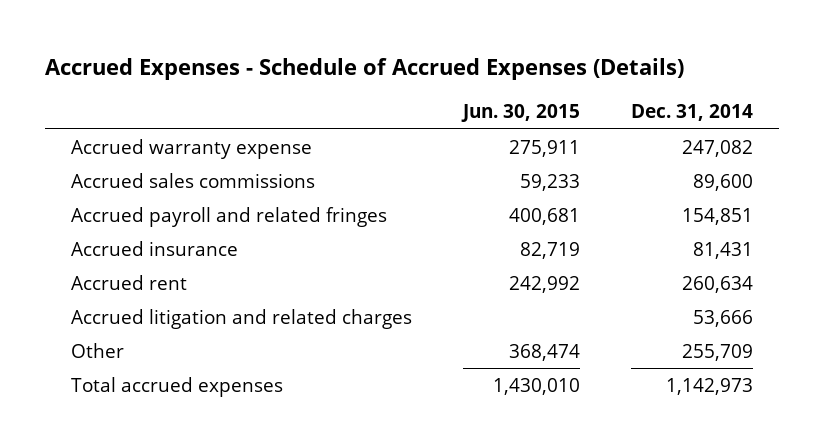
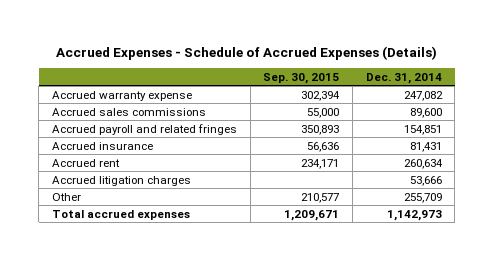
- | Jun. 30, 2015 | Dec. 31, 2014
+ | Sep. 30, 2015 | Dec. 31, 2014
- Accrued litigation and related charges | | 53,666
+ Accrued litigation charges | | 53,666

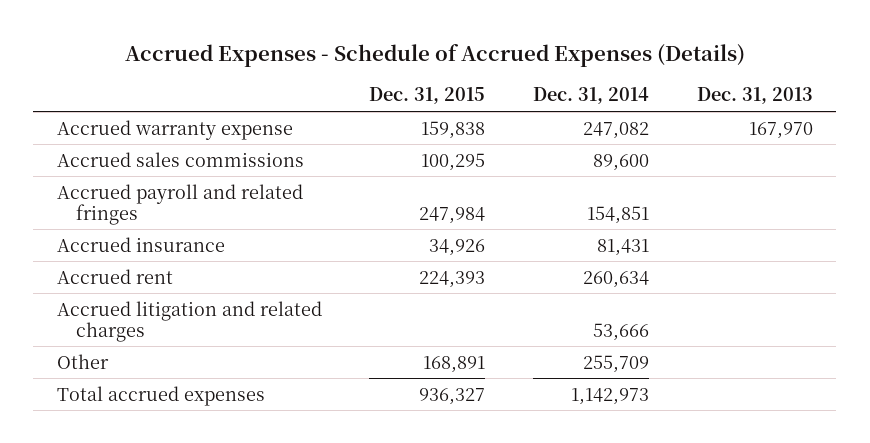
- | Sep. 30, 2015 | Dec. 31, 2014
+ | Dec. 31, 2015 | Dec. 31, 2014 | Dec. 31, 2013
- Accrued litigation charges | | 53,666
+ Accrued litigation and related charges | | 53,666 |

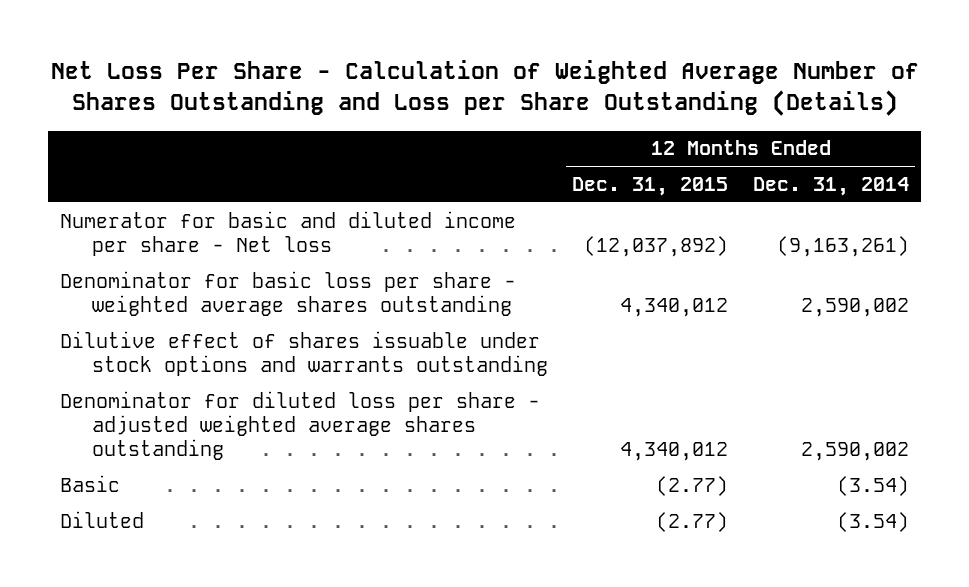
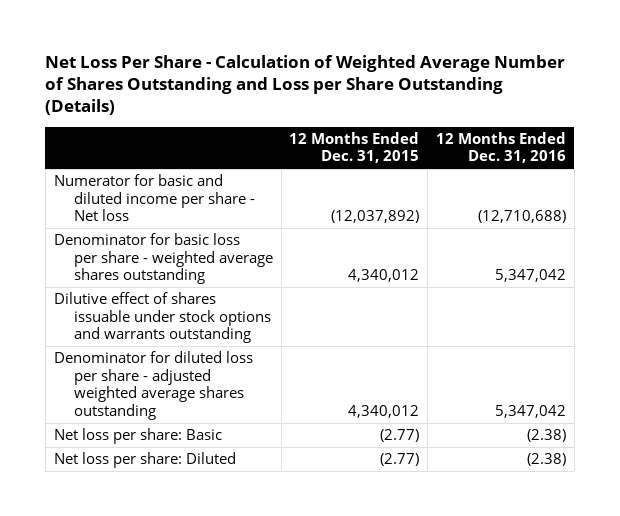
- | 12 Months Ended Dec. 31, 2015 | 12 Months Ended Dec. 31, 2014
+ | 12 Months Ended Dec. 31, 2015 | 12 Months Ended Dec. 31, 2016
- Basic | (2.77) | (3.54)
- Diluted | (2.77) | (3.54)
+ Net loss per share: Basic | (2.77) | (2.38)
+ Net loss per share: Diluted | (2.77) | (2.38)

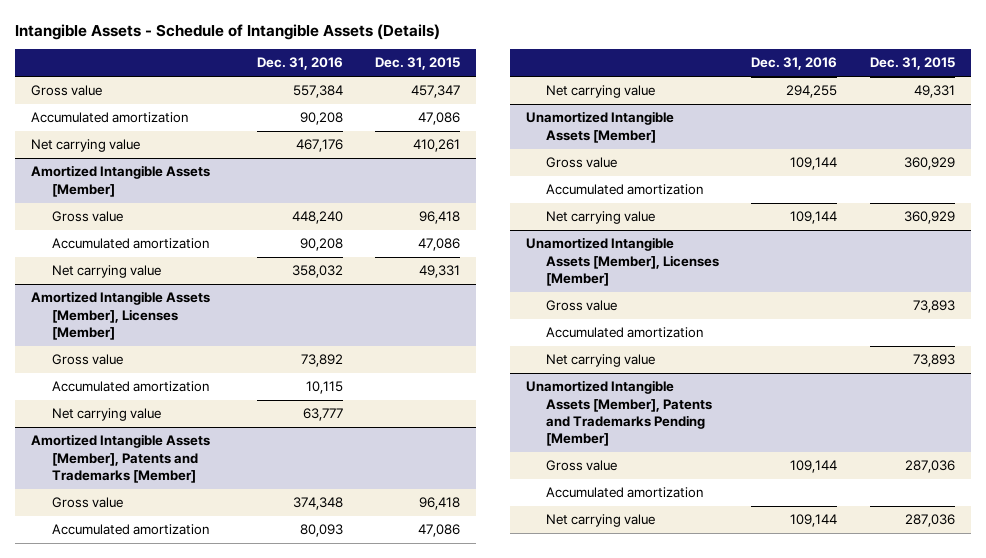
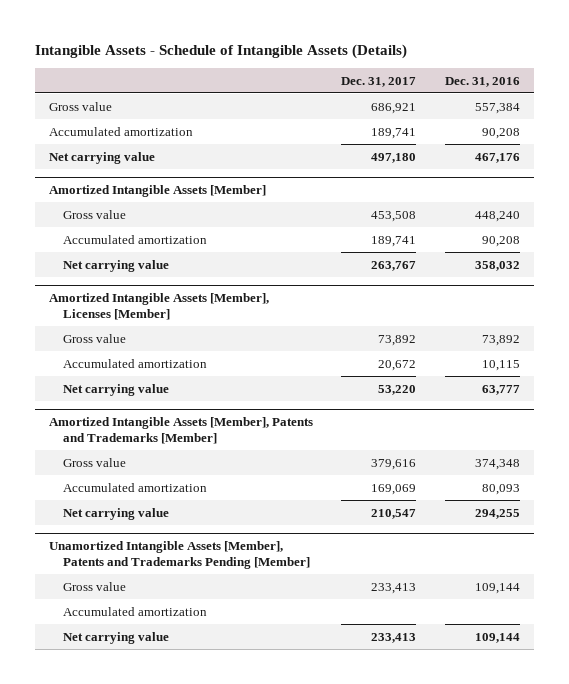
- | Dec. 31, 2016 | Dec. 31, 2015
+ | Dec. 31, 2017 | Dec. 31, 2016
- Unamortized Intangible Assets [Member]
- Gross value | 109,144 | 360,929
- Accumulated amortization
- Net carrying value | 109,144 | 360,929
- Unamortized Intangible Assets [Member], Licenses [Member]
- Gross value | | 73,893
- Accumulated amortization
- Net carrying value | | 73,893

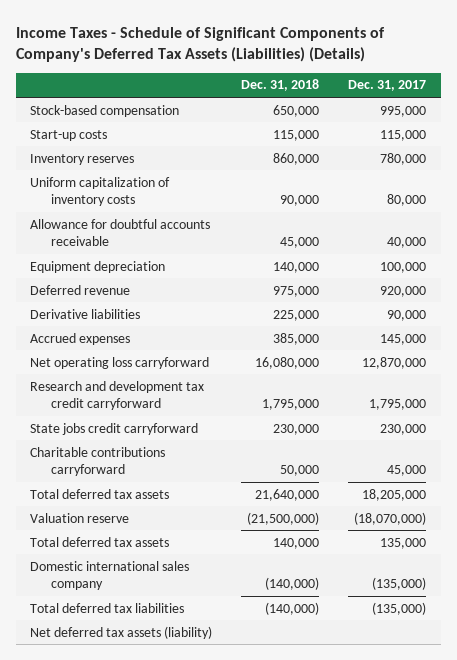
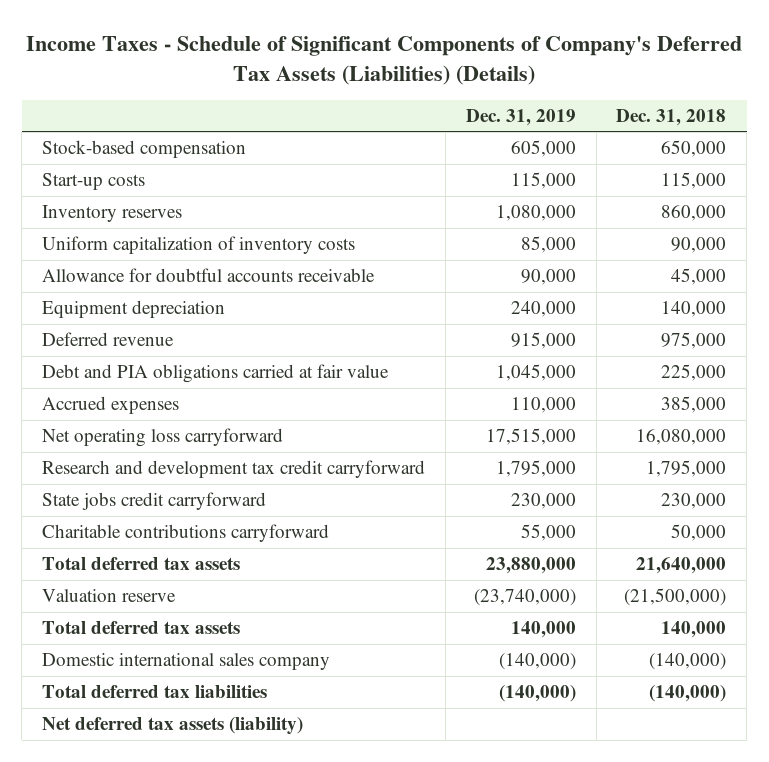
- | Dec. 31, 2018 | Dec. 31, 2017
+ | Dec. 31, 2019 | Dec. 31, 2018
- Derivative liabilities | 225,000 | 90,000
+ Debt and PIA obligations carried at fair value | 1,045,000 | 225,000

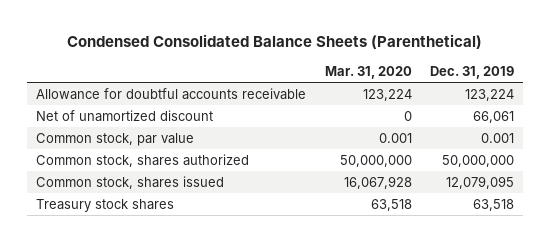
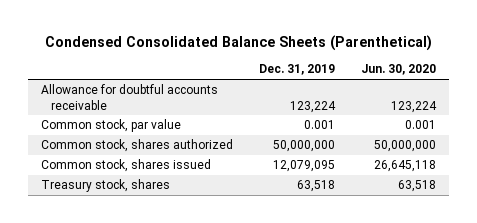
- | Mar. 31, 2020 | Dec. 31, 2019
+ | Dec. 31, 2019 | Jun. 30, 2020
- Net of unamortized discount | 0 | 66,061
- Treasury stock shares | 63,518 | 63,518
+ Treasury stock, shares | 63,518 | 63,518

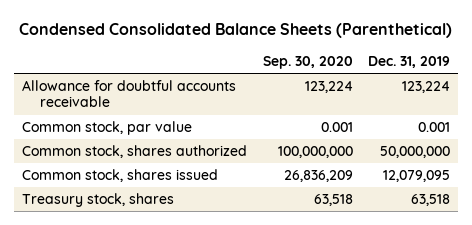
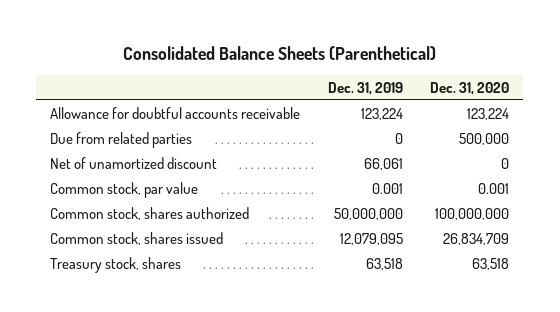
- Condensed Consolidated Balance Sheets (Parenthetical)
+ Consolidated Balance Sheets (Parenthetical)
- | Sep. 30, 2020 | Dec. 31, 2019
+ | Dec. 31, 2019 | Dec. 31, 2020
+ Due from related parties | 0 | 500,000
+ Net of unamortized discount | 66,061 | 0

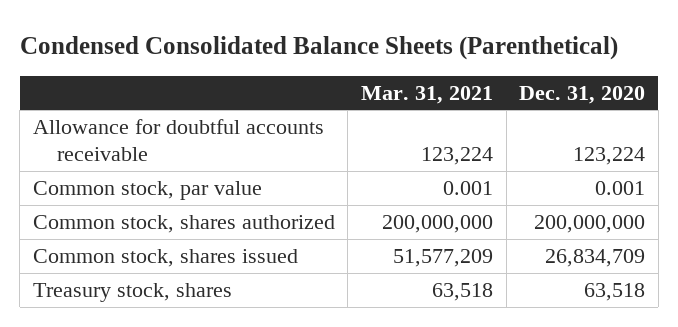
- Consolidated Balance Sheets (Parenthetical)
+ Condensed Consolidated Balance Sheets (Parenthetical)
- | Dec. 31, 2019 | Dec. 31, 2020
+ | Mar. 31, 2021 | Dec. 31, 2020
- Due from related parties | 0 | 500,000
- Net of unamortized discount | 66,061 | 0
- Common stock, shares authorized | 50,000,000 | 100,000,000
+ Common stock, shares authorized | 200,000,000 | 200,000,000

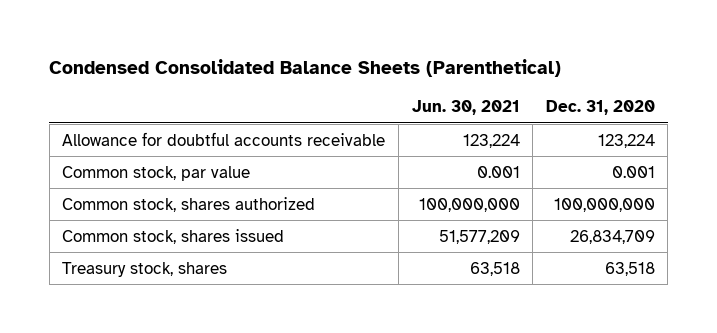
- | Mar. 31, 2021 | Dec. 31, 2020
+ | Jun. 30, 2021 | Dec. 31, 2020
- Common stock, shares authorized | 200,000,000 | 200,000,000
+ Common stock, shares authorized | 100,000,000 | 100,000,000

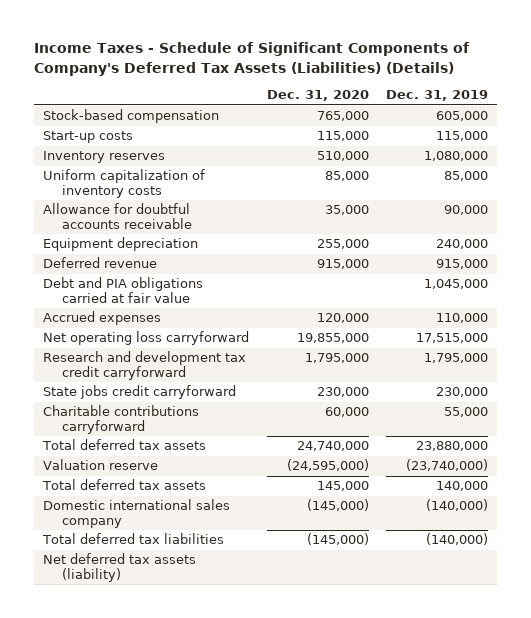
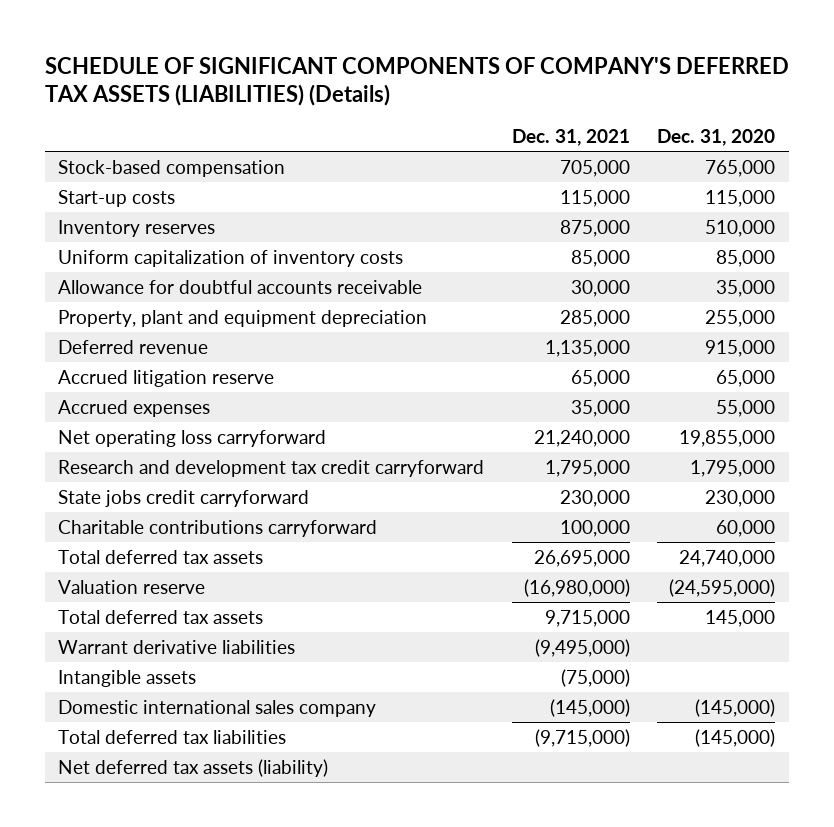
- Income Taxes - Schedule of Significant Components of Company's Deferred Tax Assets (Liabilities) (Details)
+ SCHEDULE OF SIGNIFICANT COMPONENTS OF COMPANY'S DEFERRED TAX ASSETS (LIABILITIES) (Details)
- | Dec. 31, 2020 | Dec. 31, 2019
+ | Dec. 31, 2021 | Dec. 31, 2020
- Equipment depreciation | 255,000 | 240,000
+ Property, plant and equipment depreciation | 285,000 | 255,000
- Debt and PIA obligations carried at fair value | | 1,045,000
- Accrued expenses | 120,000 | 110,000
+ Accrued litigation reserve | 65,000 | 65,000
+ Accrued expenses | 35,000 | 55,000
+ Warrant derivative liabilities | (9,495,000) |
+ Intangible assets | (75,000) |

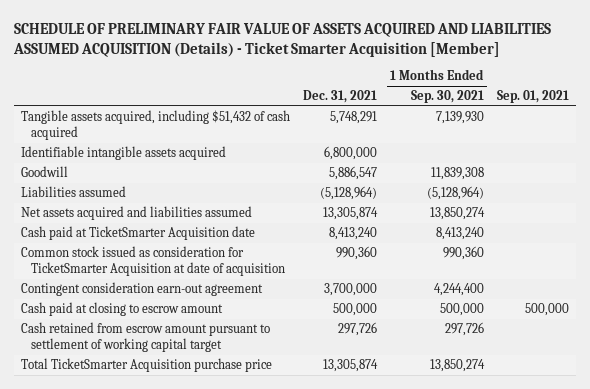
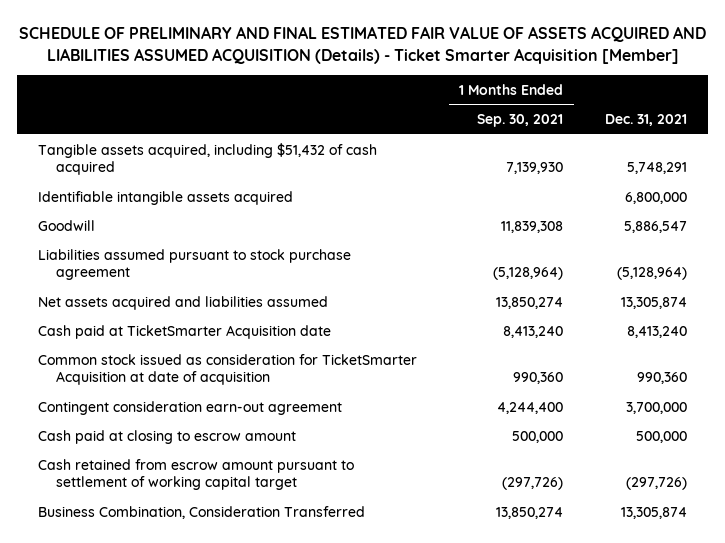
- SCHEDULE OF PRELIMINARY FAIR VALUE OF ASSETS ACQUIRED AND LIABILITIES ASSUMED ACQUISITION (Details) - Ticket Smarter Acquisition [Member]
+ SCHEDULE OF PRELIMINARY AND FINAL ESTIMATED FAIR VALUE OF ASSETS ACQUIRED AND LIABILITIES ASSUMED ACQUISITION (Details) - Ticket Smarter Acquisition [Member]
- | Dec. 31, 2021 | 1 Months Ended Sep. 30, 2021 | Sep. 01, 2021
+ | 1 Months Ended Sep. 30, 2021 | Dec. 31, 2021
- Liabilities assumed | (5,128,964) | (5,128,964) |
+ Liabilities assumed pursuant to stock purchase agreement | (5,128,964) | (5,128,964)
- Cash retained from escrow amount pursuant to settlement of working capital target | 297,726 | 297,726 |
- Total TicketSmarter Acquisition purchase price | 13,305,874 | 13,850,274 |
+ Cash retained from escrow amount pursuant to settlement of working capital target | (297,726) | (297,726)
+ Business Combination, Consideration Transferred | 13,850,274 | 13,305,874

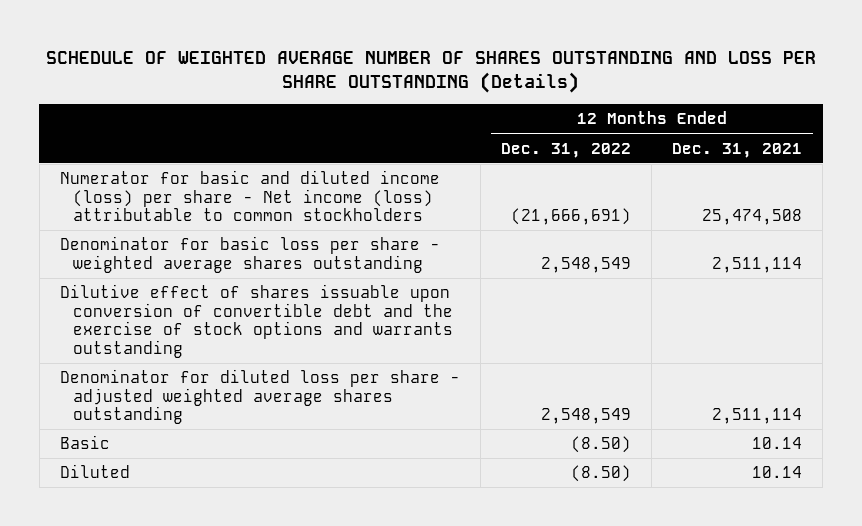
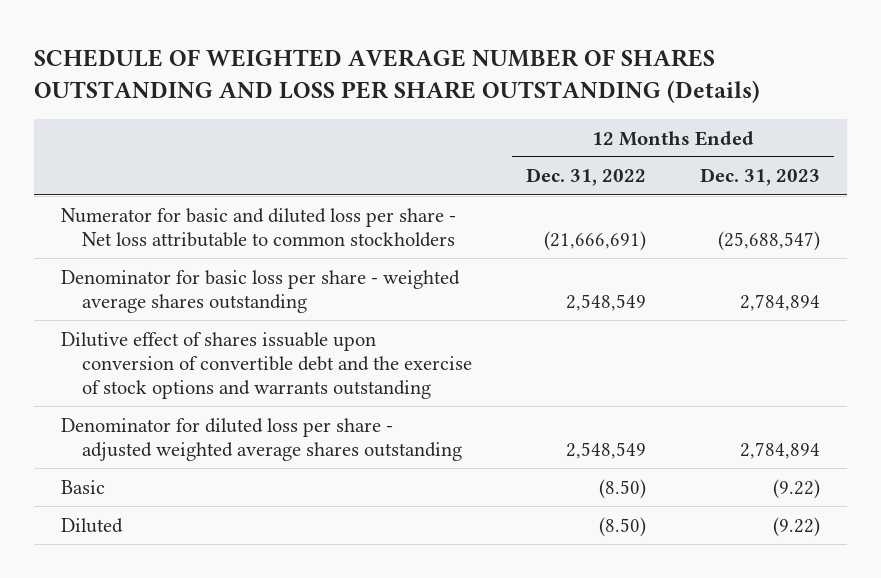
- | 12 Months Ended Dec. 31, 2022 | 12 Months Ended Dec. 31, 2021
+ | 12 Months Ended Dec. 31, 2022 | 12 Months Ended Dec. 31, 2023
- Numerator for basic and diluted income (loss) per share - Net income (loss) attributable to common stockholders | (21,666,691) | 25,474,508
+ Numerator for basic and diluted loss per share - Net loss attributable to common stockholders | (21,666,691) | (25,688,547)

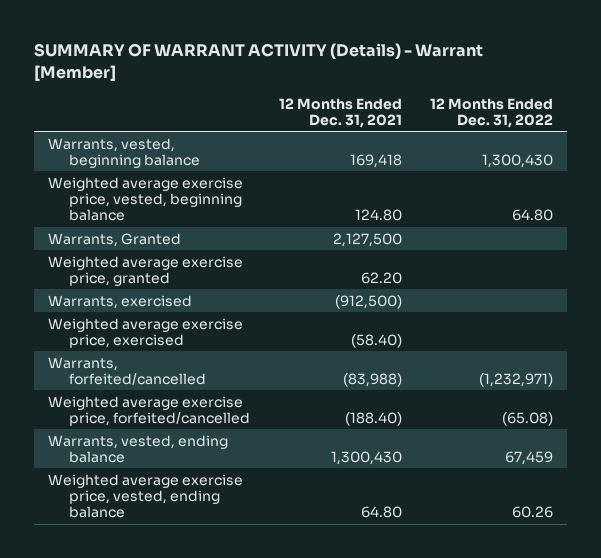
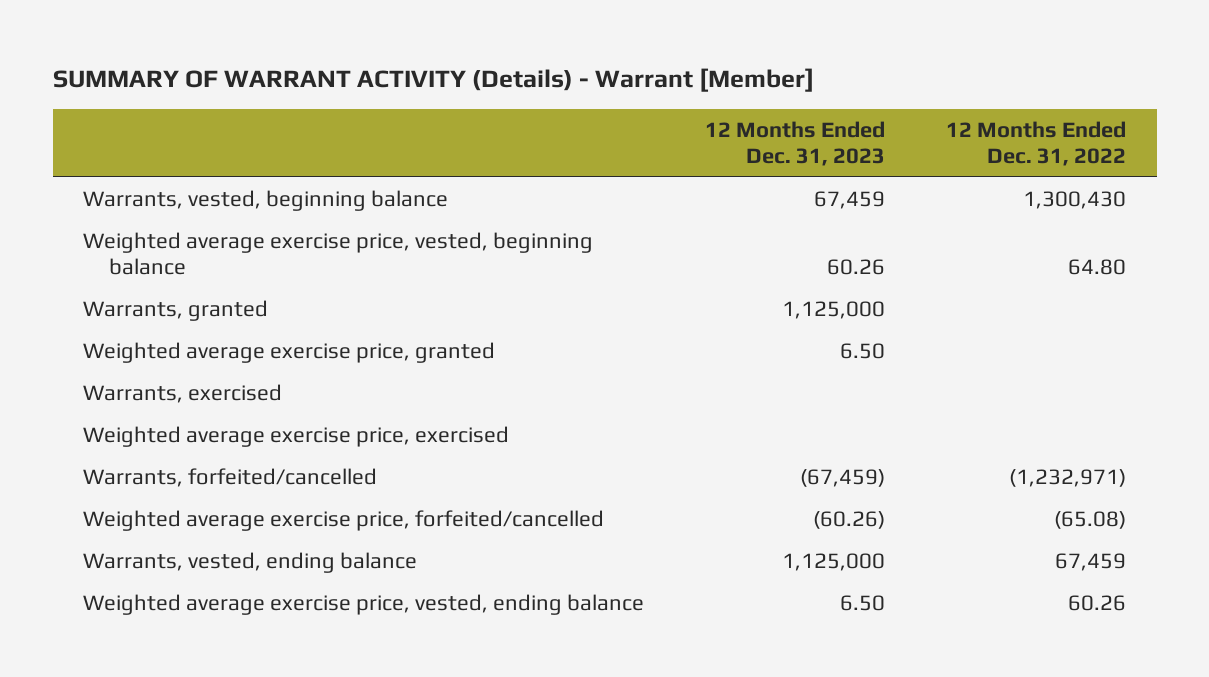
- | 12 Months Ended Dec. 31, 2021 | 12 Months Ended Dec. 31, 2022
+ | 12 Months Ended Dec. 31, 2023 | 12 Months Ended Dec. 31, 2022
- Warrants, Granted | 2,127,500 |
+ Warrants, granted | 1,125,000 |

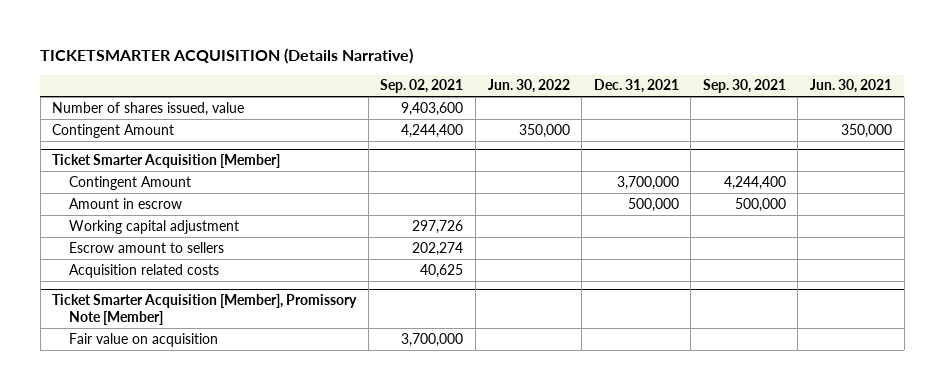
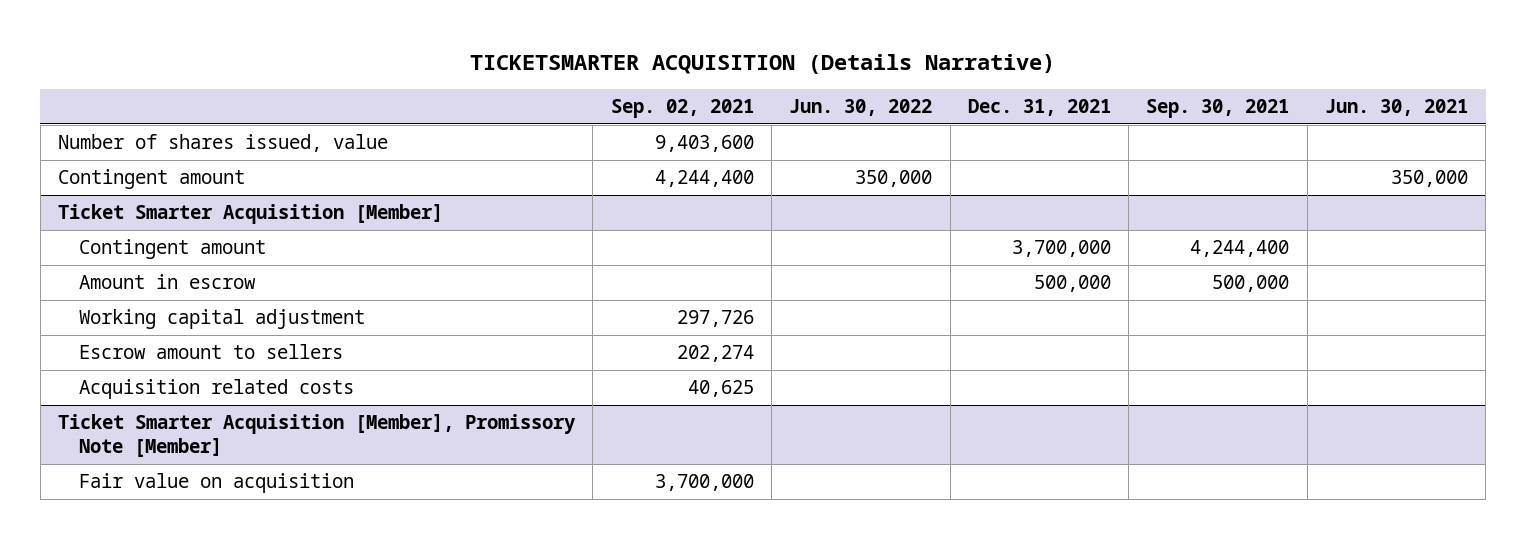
- Contingent Amount | 4,244,400 | 350,000 | | | 350,000
+ Contingent amount | 4,244,400 | 350,000 | | | 350,000
@ Ticket Smarter Acquisition [Member]
- Contingent Amount | | | 3,700,000 | 4,244,400 |
+ Contingent amount | | | 3,700,000 | 4,244,400 |

